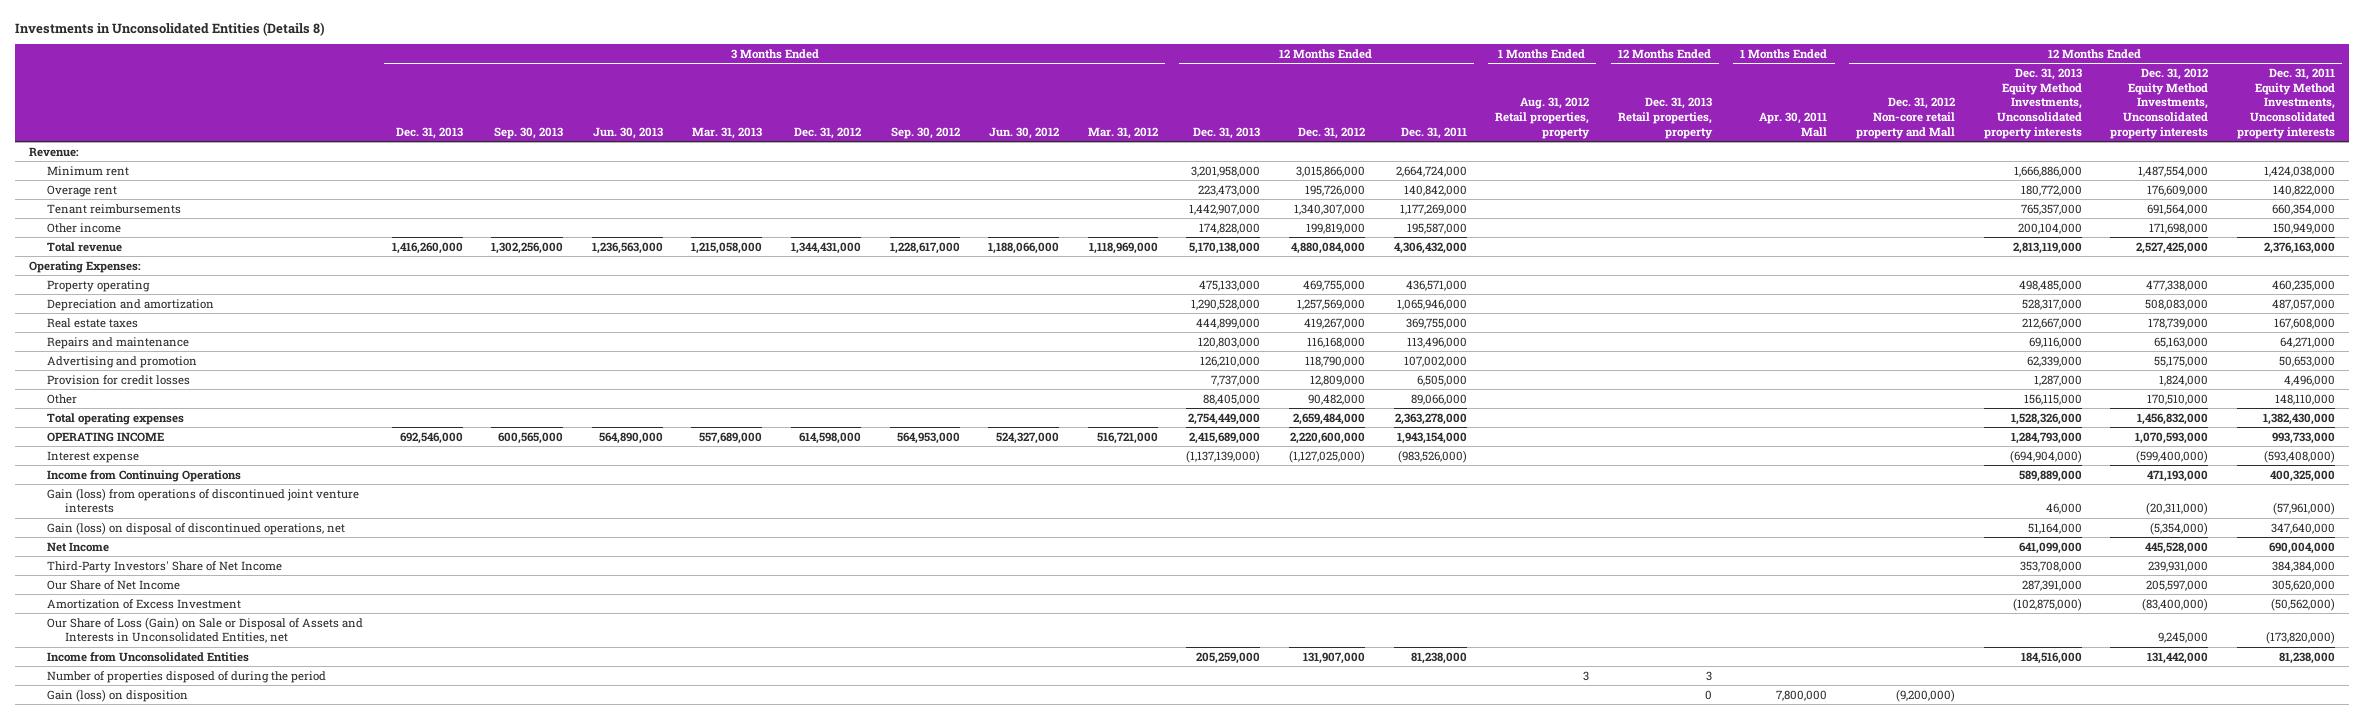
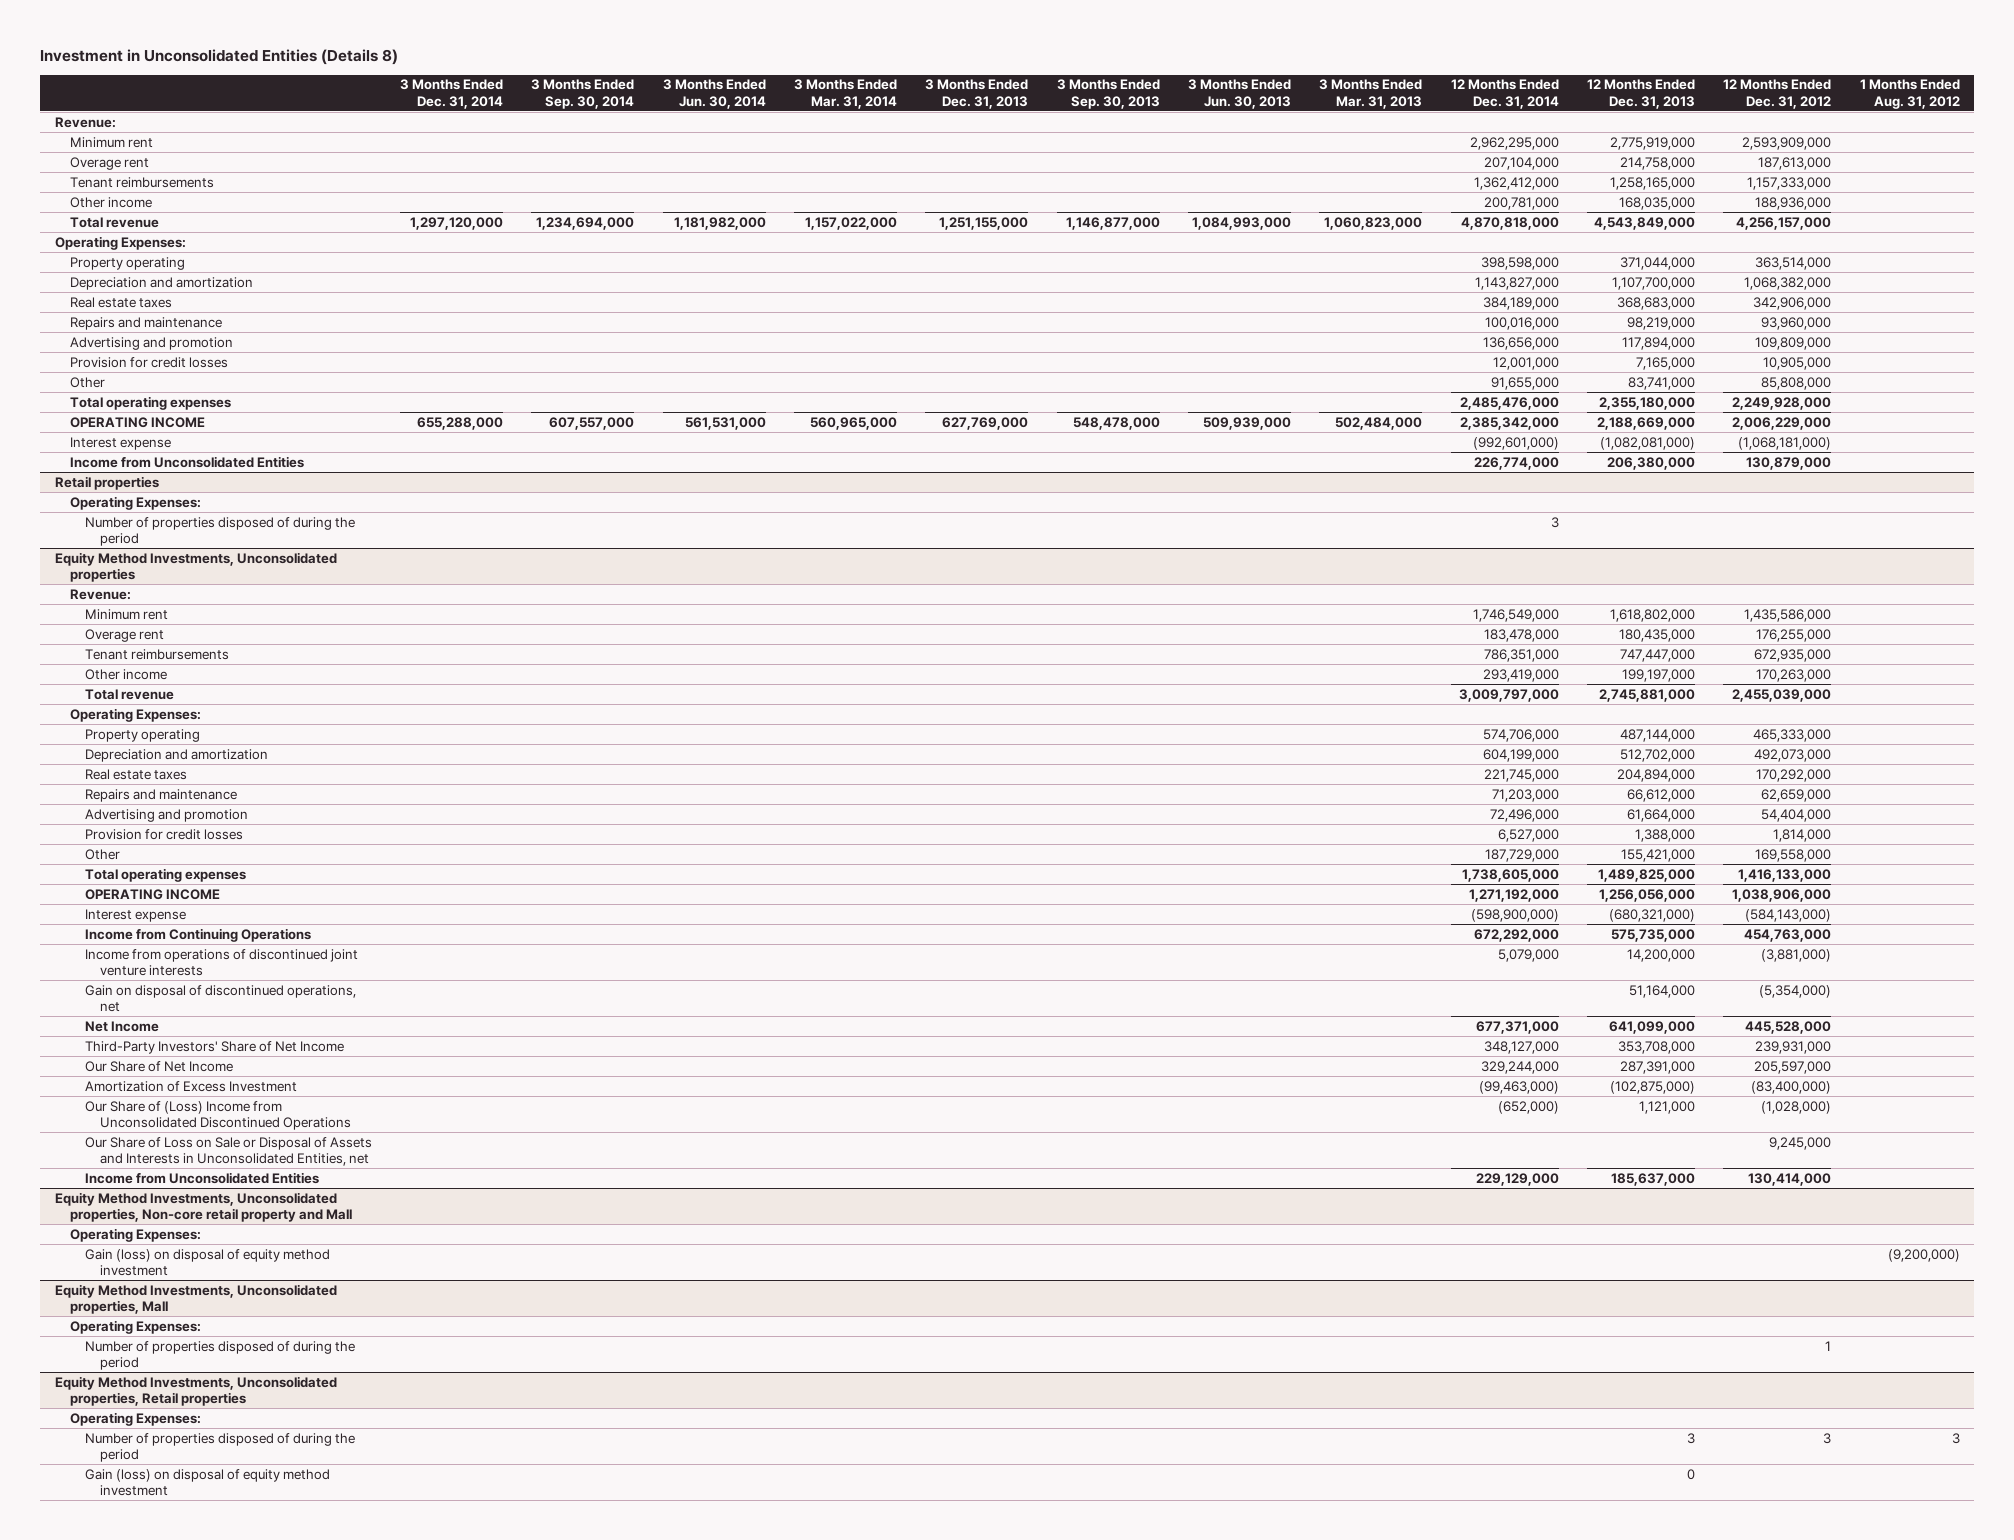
- Investments in Unconsolidated Entities (Details 8)
+ Investment in Unconsolidated Entities (Details 8)
- | 3 Months Ended Dec. 31, 2013 | 3 Months Ended Sep. 30, 2013 | 3 Months Ended Jun. 30, 2013 | 3 Months Ended Mar. 31, 2013 | 3 Months Ended Dec. 31, 2012 | 3 Months Ended Sep. 30, 2012 | 3 Months Ended Jun. 30, 2012 | 3 Months Ended Mar. 31, 2012 | 12 Months Ended Dec. 31, 2013 | 12 Months Ended Dec. 31, 2012 | 12 Months Ended Dec. 31, 2011 | 1 Months Ended Aug. 31, 2012 Retail properties, property | 12 Months Ended Dec. 31, 2013 Retail properties, property | 1 Months Ended Apr. 30, 2011 Mall | 12 Months Ended Dec. 31, 2012 Non-core retail property and Mall | 12 Months Ended Dec. 31, 2013 Equity Method Investments, Unconsolidated property interests | 12 Months Ended Dec. 31, 2012 Equity Method Investments, Unconsolidated property interests | 12 Months Ended Dec. 31, 2011 Equity Method Investments, Unconsolidated property interests
+ | 3 Months Ended Dec. 31, 2014 | 3 Months Ended Sep. 30, 2014 | 3 Months Ended Jun. 30, 2014 | 3 Months Ended Mar. 31, 2014 | 3 Months Ended Dec. 31, 2013 | 3 Months Ended Sep. 30, 2013 | 3 Months Ended Jun. 30, 2013 | 3 Months Ended Mar. 31, 2013 | 12 Months Ended Dec. 31, 2014 | 12 Months Ended Dec. 31, 2013 | 12 Months Ended Dec. 31, 2012 | 1 Months Ended Aug. 31, 2012
- Minimum rent | | | | | | | | | 3,201,958,000 | 3,015,866,000 | 2,664,724,000 | | | | | 1,666,886,000 | 1,487,554,000 | 1,424,038,000
- Overage rent | | | | | | | | | 223,473,000 | 195,726,000 | 140,842,000 | | | | | 180,772,000 | 176,609,000 | 140,822,000
- Tenant reimbursements | | | | | | | | | 1,442,907,000 | 1,340,307,000 | 1,177,269,000 | | | | | 765,357,000 | 691,564,000 | 660,354,000
- Other income | | | | | | | | | 174,828,000 | 199,819,000 | 195,587,000 | | | | | 200,104,000 | 171,698,000 | 150,949,000
- Total revenue | 1,416,260,000 | 1,302,256,000 | 1,236,563,000 | 1,215,058,000 | 1,344,431,000 | 1,228,617,000 | 1,188,066,000 | 1,118,969,000 | 5,170,138,000 | 4,880,084,000 | 4,306,432,000 | | | | | 2,813,119,000 | 2,527,425,000 | 2,376,163,000
+ Minimum rent | | | | | | | | | 2,962,295,000 | 2,775,919,000 | 2,593,909,000 |
+ Overage rent | | | | | | | | | 207,104,000 | 214,758,000 | 187,613,000 |
+ Tenant reimbursements | | | | | | | | | 1,362,412,000 | 1,258,165,000 | 1,157,333,000 |
+ Other income | | | | | | | | | 200,781,000 | 168,035,000 | 188,936,000 |
+ Total revenue | 1,297,120,000 | 1,234,694,000 | 1,181,982,000 | 1,157,022,000 | 1,251,155,000 | 1,146,877,000 | 1,084,993,000 | 1,060,823,000 | 4,870,818,000 | 4,543,849,000 | 4,256,157,000 |
- Property operating | | | | | | | | | 475,133,000 | 469,755,000 | 436,571,000 | | | | | 498,485,000 | 477,338,000 | 460,235,000
- Depreciation and amortization | | | | | | | | | 1,290,528,000 | 1,257,569,000 | 1,065,946,000 | | | | | 528,317,000 | 508,083,000 | 487,057,000
- Real estate taxes | | | | | | | | | 444,899,000 | 419,267,000 | 369,755,000 | | | | | 212,667,000 | 178,739,000 | 167,608,000
- Repairs and maintenance | | | | | | | | | 120,803,000 | 116,168,000 | 113,496,000 | | | | | 69,116,000 | 65,163,000 | 64,271,000
- Advertising and promotion | | | | | | | | | 126,210,000 | 118,790,000 | 107,002,000 | | | | | 62,339,000 | 55,175,000 | 50,653,000
- Provision for credit losses | | | | | | | | | 7,737,000 | 12,809,000 | 6,505,000 | | | | | 1,287,000 | 1,824,000 | 4,496,000
- Other | | | | | | | | | 88,405,000 | 90,482,000 | 89,066,000 | | | | | 156,115,000 | 170,510,000 | 148,110,000
- Total operating expenses | | | | | | | | | 2,754,449,000 | 2,659,484,000 | 2,363,278,000 | | | | | 1,528,326,000 | 1,456,832,000 | 1,382,430,000
- OPERATING INCOME | 692,546,000 | 600,565,000 | 564,890,000 | 557,689,000 | 614,598,000 | 564,953,000 | 524,327,000 | 516,721,000 | 2,415,689,000 | 2,220,600,000 | 1,943,154,000 | | | | | 1,284,793,000 | 1,070,593,000 | 993,733,000
- Interest expense | | | | | | | | | (1,137,139,000) | (1,127,025,000) | (983,526,000) | | | | | (694,904,000) | (599,400,000) | (593,408,000)
- Income from Continuing Operations | | | | | | | | | | | | | | | | 589,889,000 | 471,193,000 | 400,325,000
- Gain (loss) from operations of discontinued joint venture interests | | | | | | | | | | | | | | | | 46,000 | (20,311,000) | (57,961,000)
- Gain (loss) on disposal of discontinued operations, net | | | | | | | | | | | | | | | | 51,164,000 | (5,354,000) | 347,640,000
- Net Income | | | | | | | | | | | | | | | | 641,099,000 | 445,528,000 | 690,004,000
- Third-Party Investors' Share of Net Income | | | | | | | | | | | | | | | | 353,708,000 | 239,931,000 | 384,384,000
- Our Share of Net Income | | | | | | | | | | | | | | | | 287,391,000 | 205,597,000 | 305,620,000
- Amortization of Excess Investment | | | | | | | | | | | | | | | | (102,875,000) | (83,400,000) | (50,562,000)
- Our Share of Loss (Gain) on Sale or Disposal of Assets and Interests in Unconsolidated Entities, net | | | | | | | | | | | | | | | | | 9,245,000 | (173,820,000)
- Income from Unconsolidated Entities | | | | | | | | | 205,259,000 | 131,907,000 | 81,238,000 | | | | | 184,516,000 | 131,442,000 | 81,238,000
+ Property operating | | | | | | | | | 398,598,000 | 371,044,000 | 363,514,000 |
+ Depreciation and amortization | | | | | | | | | 1,143,827,000 | 1,107,700,000 | 1,068,382,000 |
+ Real estate taxes | | | | | | | | | 384,189,000 | 368,683,000 | 342,906,000 |
+ Repairs and maintenance | | | | | | | | | 100,016,000 | 98,219,000 | 93,960,000 |
+ Advertising and promotion | | | | | | | | | 136,656,000 | 117,894,000 | 109,809,000 |
+ Provision for credit losses | | | | | | | | | 12,001,000 | 7,165,000 | 10,905,000 |
+ Other | | | | | | | | | 91,655,000 | 83,741,000 | 85,808,000 |
+ Total operating expenses | | | | | | | | | 2,485,476,000 | 2,355,180,000 | 2,249,928,000 |
+ OPERATING INCOME | 655,288,000 | 607,557,000 | 561,531,000 | 560,965,000 | 627,769,000 | 548,478,000 | 509,939,000 | 502,484,000 | 2,385,342,000 | 2,188,669,000 | 2,006,229,000 |
+ Interest expense | | | | | | | | | (992,601,000) | (1,082,081,000) | (1,068,181,000) |
+ Income from Unconsolidated Entities | | | | | | | | | 226,774,000 | 206,380,000 | 130,879,000 |
+ Retail properties
+ Operating Expenses:
- Gain (loss) on disposition | | | | | | | | | | | | | 0 | 7,800,000 | (9,200,000) | | |
+ Equity Method Investments, Unconsolidated properties
+ Revenue:
+ Minimum rent | | | | | | | | | 1,746,549,000 | 1,618,802,000 | 1,435,586,000 |
+ Overage rent | | | | | | | | | 183,478,000 | 180,435,000 | 176,255,000 |
+ Tenant reimbursements | | | | | | | | | 786,351,000 | 747,447,000 | 672,935,000 |
+ Other income | | | | | | | | | 293,419,000 | 199,197,000 | 170,263,000 |
+ Total revenue | | | | | | | | | 3,009,797,000 | 2,745,881,000 | 2,455,039,000 |
+ Operating Expenses:
+ Property operating | | | | | | | | | 574,706,000 | 487,144,000 | 465,333,000 |
+ Depreciation and amortization | | | | | | | | | 604,199,000 | 512,702,000 | 492,073,000 |
+ Real estate taxes | | | | | | | | | 221,745,000 | 204,894,000 | 170,292,000 |
+ Repairs and maintenance | | | | | | | | | 71,203,000 | 66,612,000 | 62,659,000 |
+ Advertising and promotion | | | | | | | | | 72,496,000 | 61,664,000 | 54,404,000 |
+ Provision for credit losses | | | | | | | | | 6,527,000 | 1,388,000 | 1,814,000 |
+ Other | | | | | | | | | 187,729,000 | 155,421,000 | 169,558,000 |
+ Total operating expenses | | | | | | | | | 1,738,605,000 | 1,489,825,000 | 1,416,133,000 |
+ OPERATING INCOME | | | | | | | | | 1,271,192,000 | 1,256,056,000 | 1,038,906,000 |
+ Interest expense | | | | | | | | | (598,900,000) | (680,321,000) | (584,143,000) |
+ Income from Continuing Operations | | | | | | | | | 672,292,000 | 575,735,000 | 454,763,000 |
+ Income from operations of discontinued joint venture interests | | | | | | | | | 5,079,000 | 14,200,000 | (3,881,000) |
+ Gain on disposal of discontinued operations, net | | | | | | | | | | 51,164,000 | (5,354,000) |
+ Net Income | | | | | | | | | 677,371,000 | 641,099,000 | 445,528,000 |
+ Third-Party Investors' Share of Net Income | | | | | | | | | 348,127,000 | 353,708,000 | 239,931,000 |
+ Our Share of Net Income | | | | | | | | | 329,244,000 | 287,391,000 | 205,597,000 |
+ Amortization of Excess Investment | | | | | | | | | (99,463,000) | (102,875,000) | (83,400,000) |
+ Our Share of (Loss) Income from Unconsolidated Discontinued Operations | | | | | | | | | (652,000) | 1,121,000 | (1,028,000) |
+ Our Share of Loss on Sale or Disposal of Assets and Interests in Unconsolidated Entities, net | | | | | | | | | | | 9,245,000 |
+ Income from Unconsolidated Entities | | | | | | | | | 229,129,000 | 185,637,000 | 130,414,000 |
+ Equity Method Investments, Unconsolidated properties, Non-core retail property and Mall
+ Operating Expenses:
+ Gain (loss) on disposal of equity method investment | | | | | | | | | | | | (9,200,000)
+ Equity Method Investments, Unconsolidated properties, Mall
+ Operating Expenses:
+ Number of properties disposed of during the period | | | | | | | | | | | 1 |
+ Equity Method Investments, Unconsolidated properties, Retail properties
+ Operating Expenses:
+ Number of properties disposed of during the period | | | | | | | | | | 3 | 3 | 3
+ Gain (loss) on disposal of equity method investment | | | | | | | | | | 0 | |

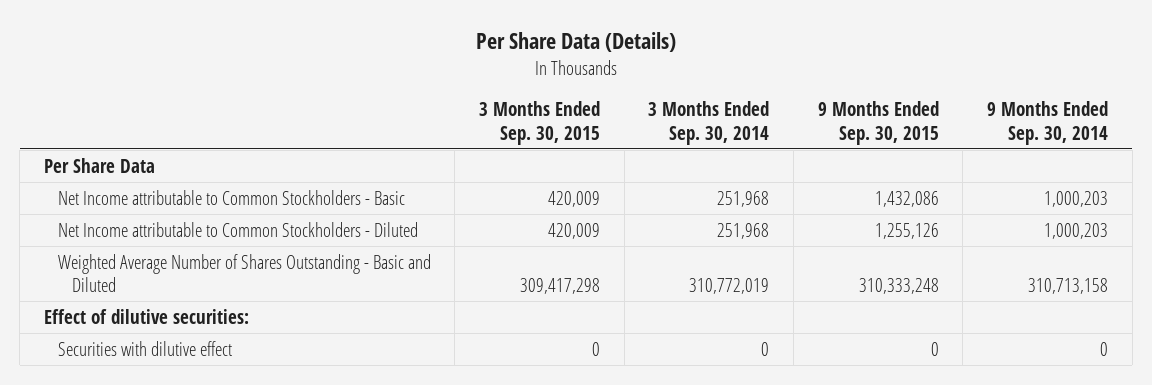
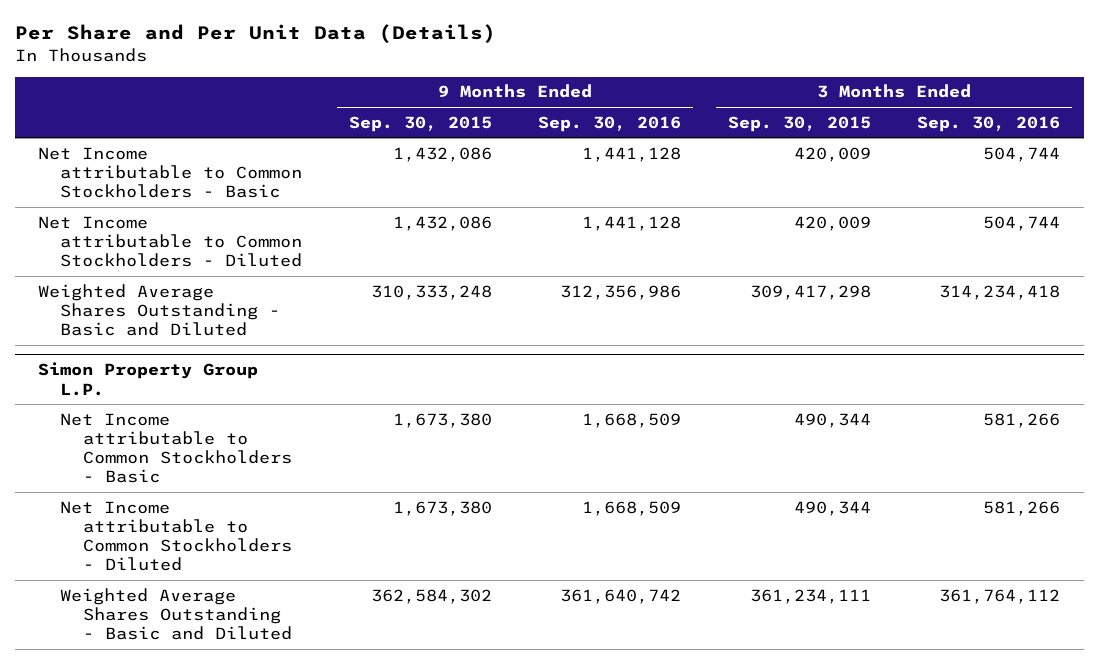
- Per Share Data (Details)
+ Per Share and Per Unit Data (Details)
- | 3 Months Ended Sep. 30, 2015 | 3 Months Ended Sep. 30, 2014 | 9 Months Ended Sep. 30, 2015 | 9 Months Ended Sep. 30, 2014
+ | 9 Months Ended Sep. 30, 2015 | 9 Months Ended Sep. 30, 2016 | 3 Months Ended Sep. 30, 2015 | 3 Months Ended Sep. 30, 2016
- Per Share Data
- Net Income attributable to Common Stockholders - Diluted | 420,009 | 251,968 | 1,255,126 | 1,000,203
- Weighted Average Number of Shares Outstanding - Basic and Diluted | 309,417,298 | 310,772,019 | 310,333,248 | 310,713,158
- Effect of dilutive securities:
- Securities with dilutive effect | 0 | 0 | 0 | 0
+ Net Income attributable to Common Stockholders - Diluted | 1,432,086 | 1,441,128 | 420,009 | 504,744
+ Weighted Average Shares Outstanding - Basic and Diluted | 310,333,248 | 312,356,986 | 309,417,298 | 314,234,418
+ Simon Property Group L.P.
+ Net Income attributable to Common Stockholders - Basic | 1,673,380 | 1,668,509 | 490,344 | 581,266
+ Net Income attributable to Common Stockholders - Diluted | 1,673,380 | 1,668,509 | 490,344 | 581,266
+ Weighted Average Shares Outstanding - Basic and Diluted | 362,584,302 | 361,640,742 | 361,234,111 | 361,764,112

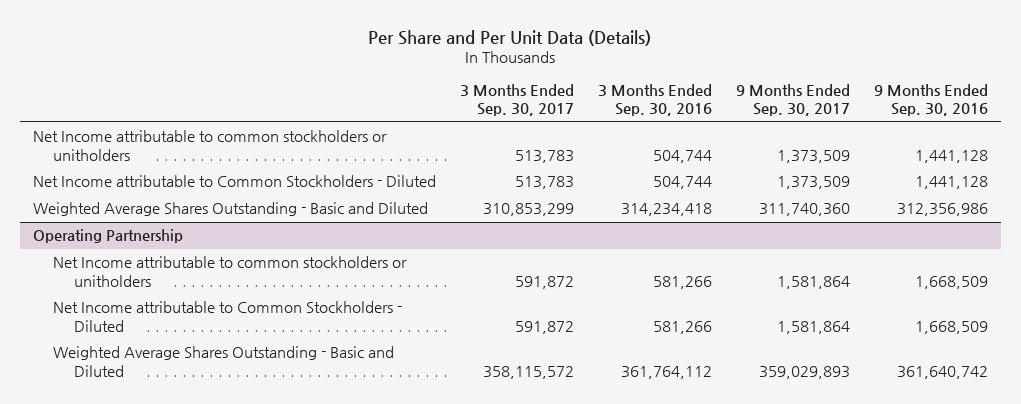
- | 9 Months Ended Sep. 30, 2015 | 9 Months Ended Sep. 30, 2016 | 3 Months Ended Sep. 30, 2015 | 3 Months Ended Sep. 30, 2016
+ | 3 Months Ended Sep. 30, 2017 | 3 Months Ended Sep. 30, 2016 | 9 Months Ended Sep. 30, 2017 | 9 Months Ended Sep. 30, 2016
- Net Income attributable to Common Stockholders - Basic | 1,432,086 | 1,441,128 | 420,009 | 504,744
+ Net Income attributable to common stockholders or unitholders | 513,783 | 504,744 | 1,373,509 | 1,441,128
- Simon Property Group L.P.
- Net Income attributable to Common Stockholders - Basic | 1,673,380 | 1,668,509 | 490,344 | 581,266
+ Operating Partnership
+ Net Income attributable to common stockholders or unitholders | 591,872 | 581,266 | 1,581,864 | 1,668,509

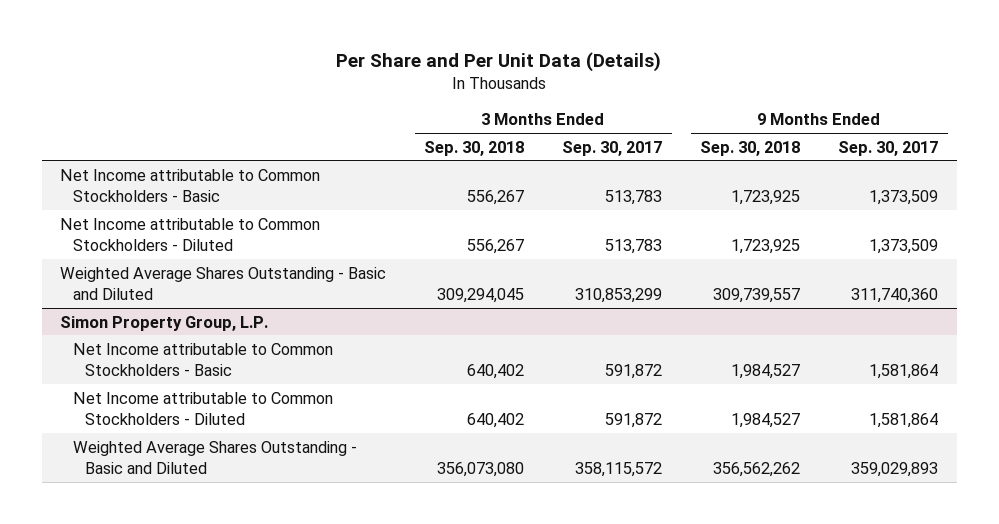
- | 3 Months Ended Sep. 30, 2017 | 3 Months Ended Sep. 30, 2016 | 9 Months Ended Sep. 30, 2017 | 9 Months Ended Sep. 30, 2016
+ | 3 Months Ended Sep. 30, 2018 | 3 Months Ended Sep. 30, 2017 | 9 Months Ended Sep. 30, 2018 | 9 Months Ended Sep. 30, 2017
- Net Income attributable to common stockholders or unitholders | 513,783 | 504,744 | 1,373,509 | 1,441,128
+ Net Income attributable to Common Stockholders - Basic | 556,267 | 513,783 | 1,723,925 | 1,373,509
- Operating Partnership
- Net Income attributable to common stockholders or unitholders | 591,872 | 581,266 | 1,581,864 | 1,668,509
+ Simon Property Group, L.P.
+ Net Income attributable to Common Stockholders - Basic | 640,402 | 591,872 | 1,984,527 | 1,581,864

